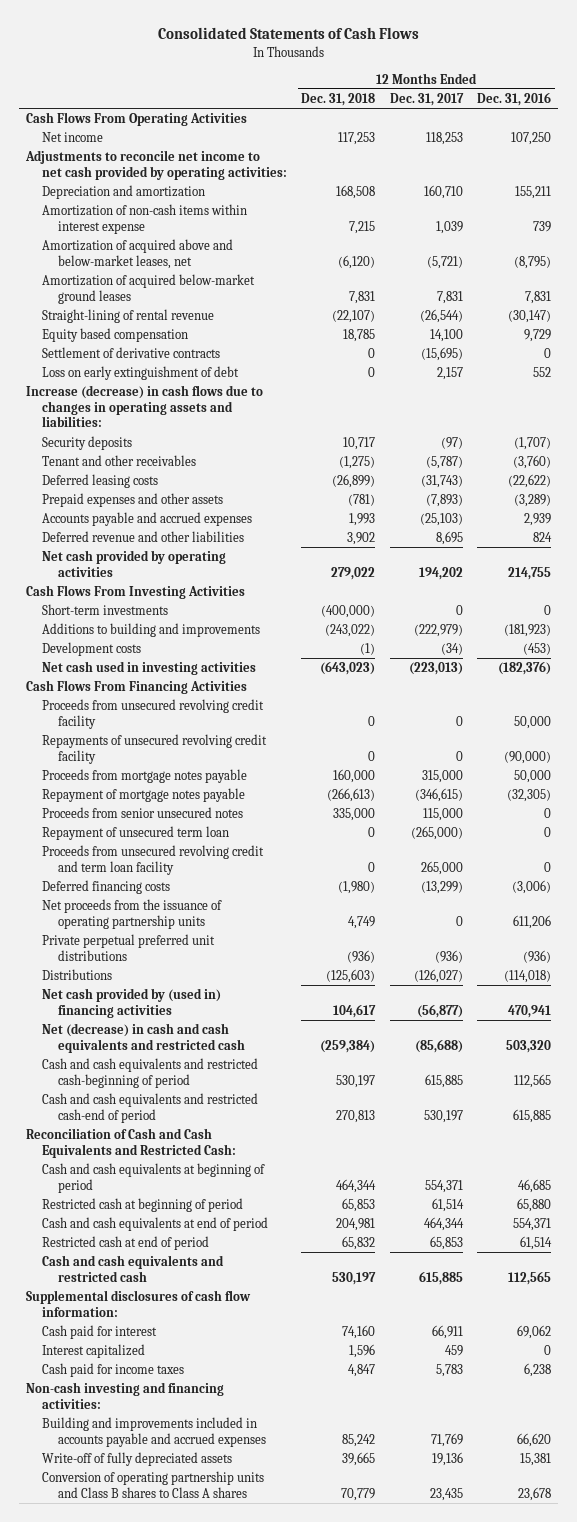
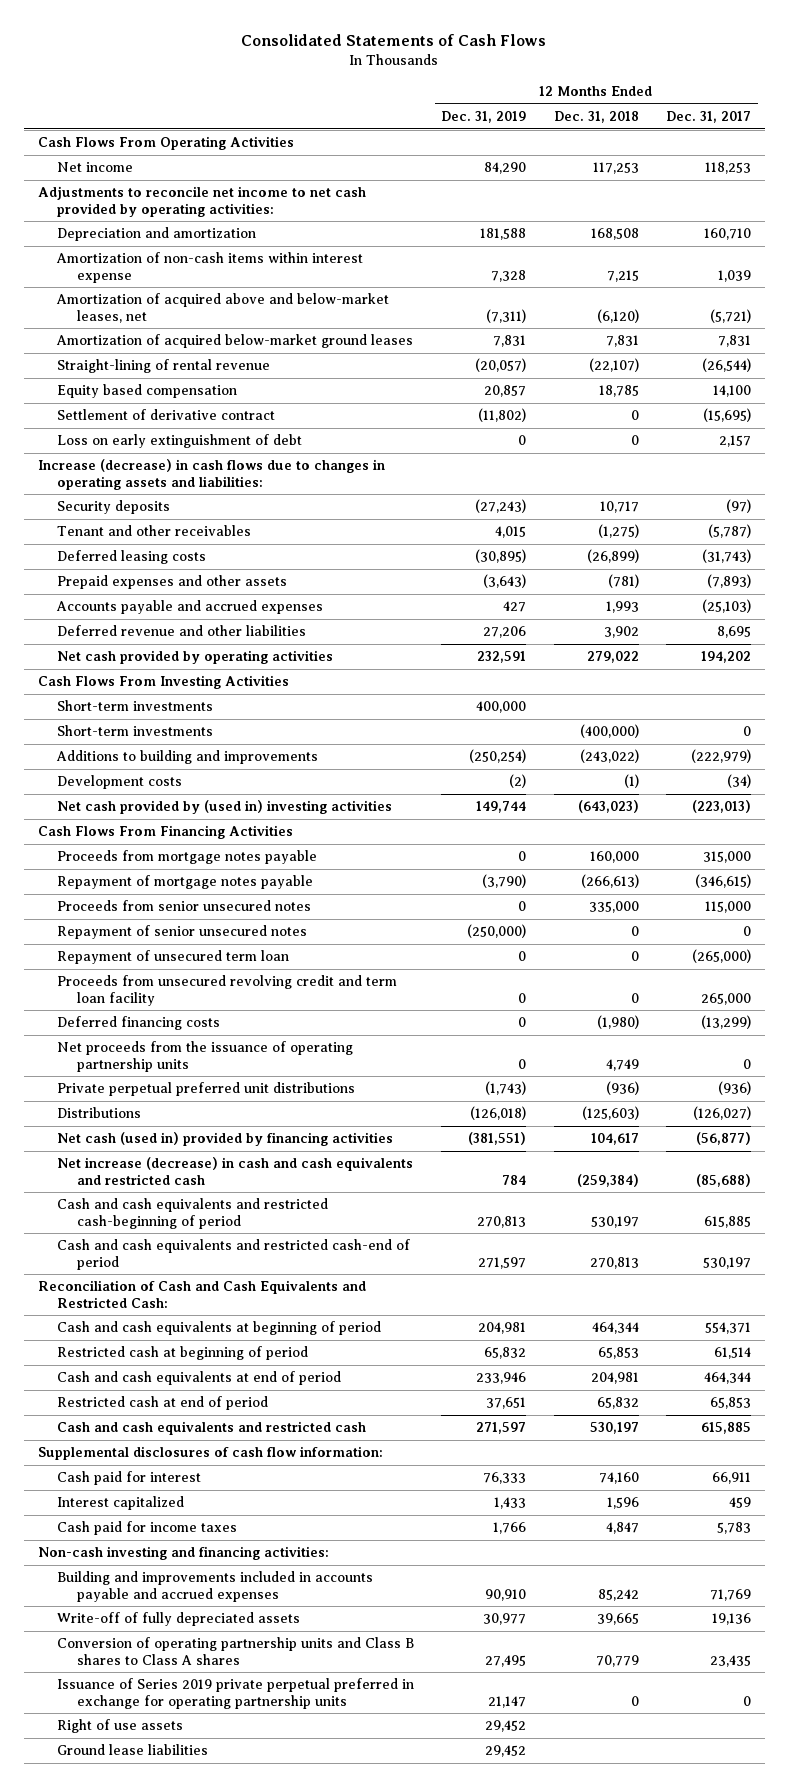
- | 12 Months Ended Dec. 31, 2018 | 12 Months Ended Dec. 31, 2017 | 12 Months Ended Dec. 31, 2016
+ | 12 Months Ended Dec. 31, 2019 | 12 Months Ended Dec. 31, 2018 | 12 Months Ended Dec. 31, 2017
- Settlement of derivative contracts | 0 | (15,695) | 0
+ Settlement of derivative contract | (11,802) | 0 | (15,695)
+ Short-term investments | 400,000 | |
- Net cash used in investing activities | (643,023) | (223,013) | (182,376)
+ Net cash provided by (used in) investing activities | 149,744 | (643,023) | (223,013)
- Proceeds from unsecured revolving credit facility | 0 | 0 | 50,000
- Repayments of unsecured revolving credit facility | 0 | 0 | (90,000)
+ Repayment of senior unsecured notes | (250,000) | 0 | 0
- Net cash provided by (used in) financing activities | 104,617 | (56,877) | 470,941
- Net (decrease) in cash and cash equivalents and restricted cash | (259,384) | (85,688) | 503,320
+ Net cash (used in) provided by financing activities | (381,551) | 104,617 | (56,877)
+ Net increase (decrease) in cash and cash equivalents and restricted cash | 784 | (259,384) | (85,688)
+ Issuance of Series 2019 private perpetual preferred in exchange for operating partnership units | 21,147 | 0 | 0
+ Right of use assets | 29,452 | |
+ Ground lease liabilities | 29,452 | |

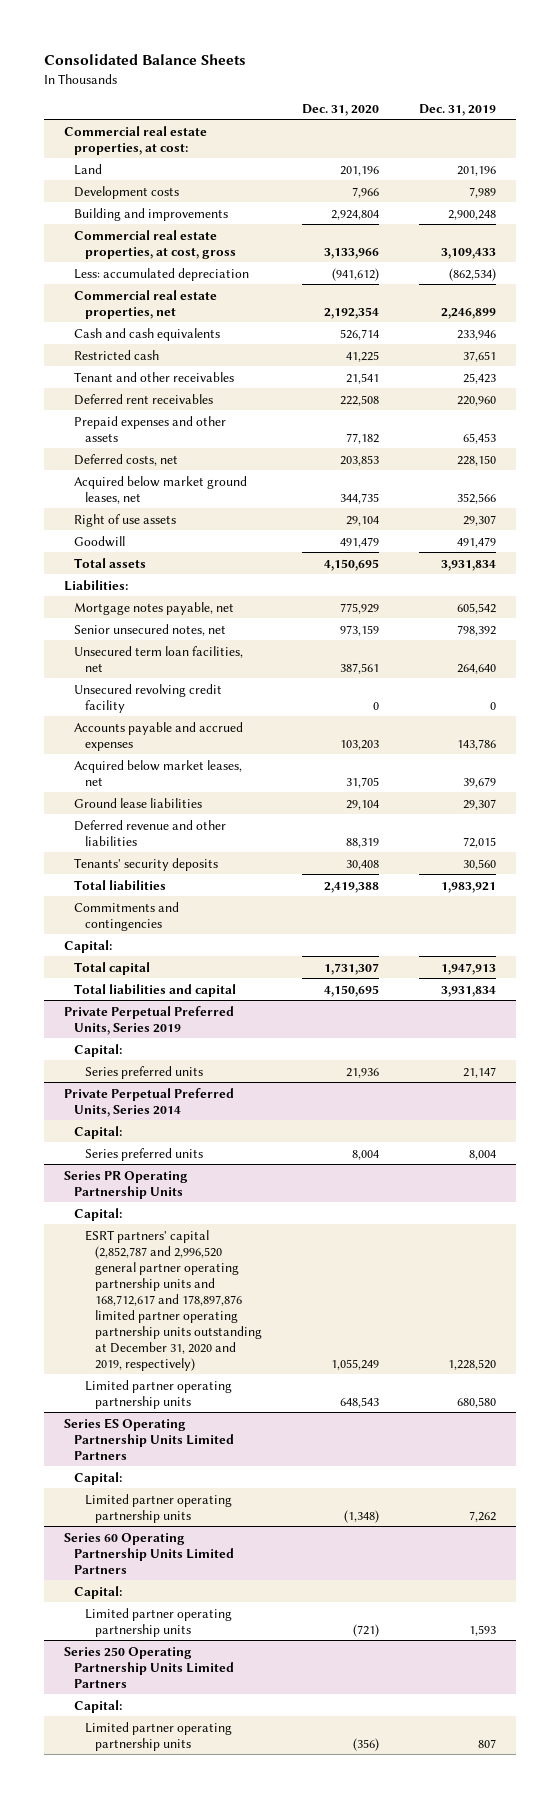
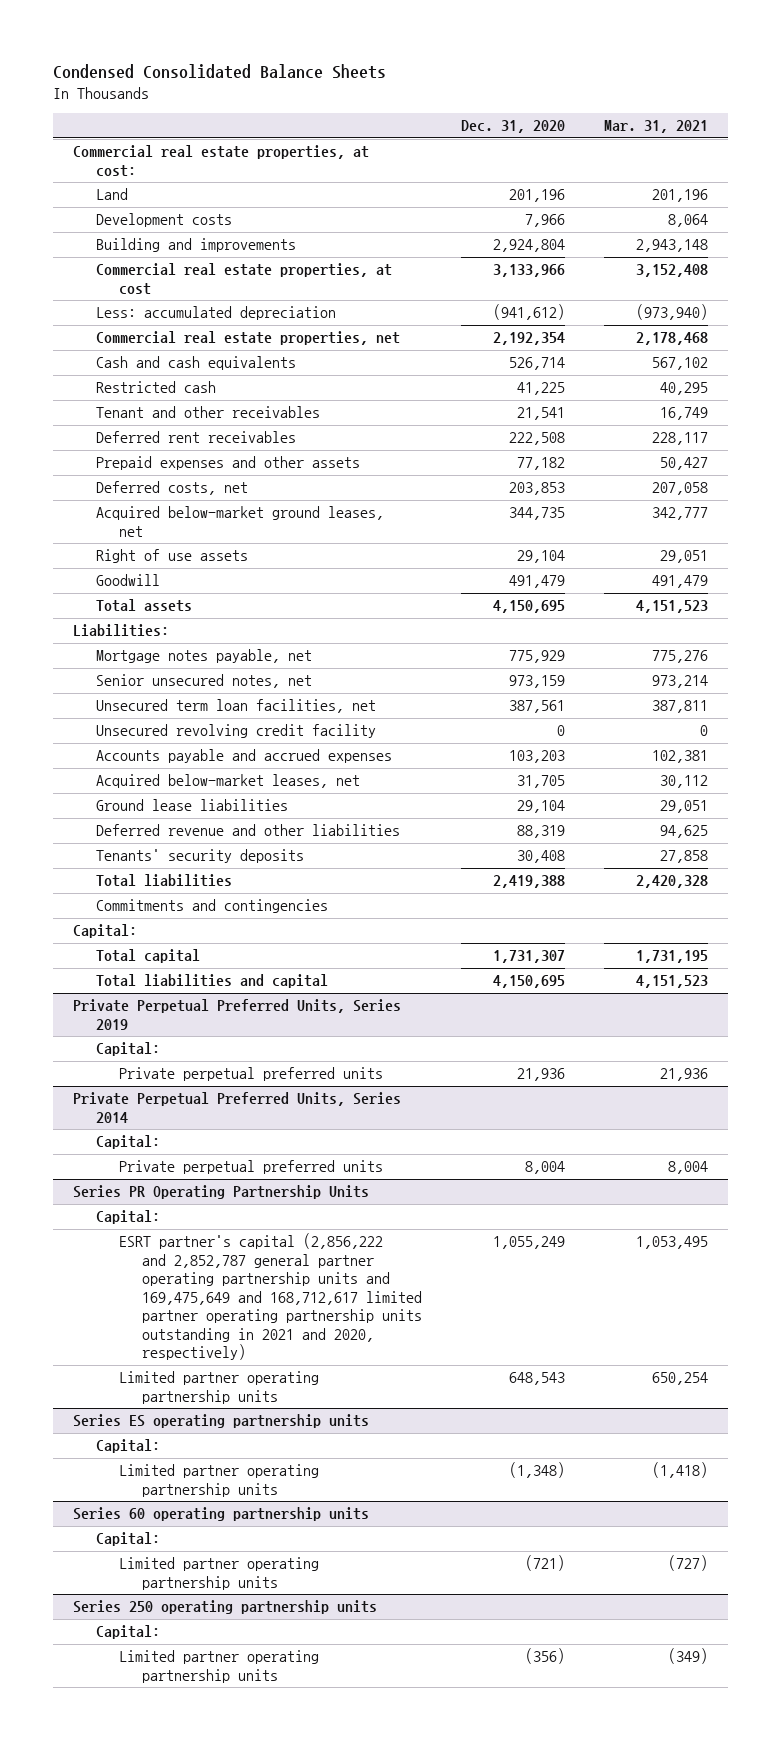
- Consolidated Balance Sheets
+ Condensed Consolidated Balance Sheets
- | Dec. 31, 2020 | Dec. 31, 2019
+ | Dec. 31, 2020 | Mar. 31, 2021
- Commercial real estate properties, at cost, gross | 3,133,966 | 3,109,433
+ Commercial real estate properties, at cost | 3,133,966 | 3,152,408
- Acquired below market ground leases, net | 344,735 | 352,566
+ Acquired below-market ground leases, net | 344,735 | 342,777
- Acquired below market leases, net | 31,705 | 39,679
+ Acquired below-market leases, net | 31,705 | 30,112
@ Private Perpetual Preferred Units, Series 2019
- Series preferred units | 21,936 | 21,147
+ Private perpetual preferred units | 21,936 | 21,936
@ Private Perpetual Preferred Units, Series 2014
- Series preferred units | 8,004 | 8,004
+ Private perpetual preferred units | 8,004 | 8,004
@ Series PR Operating Partnership Units
- ESRT partners' capital (2,852,787 and 2,996,520 general partner operating partnership units and 168,712,617 and 178,897,876 limited partner operating partnership units outstanding at December 31, 2020 and 2019, respectively) | 1,055,249 | 1,228,520
+ ESRT partner's capital (2,856,222 and 2,852,787 general partner operating partnership units and 169,475,649 and 168,712,617 limited partner operating partnership units outstanding in 2021 and 2020, respectively) | 1,055,249 | 1,053,495
- Series ES Operating Partnership Units Limited Partners
+ Series ES operating partnership units
- Series 60 Operating Partnership Units Limited Partners
+ Series 60 operating partnership units
- Series 250 Operating Partnership Units Limited Partners
+ Series 250 operating partnership units

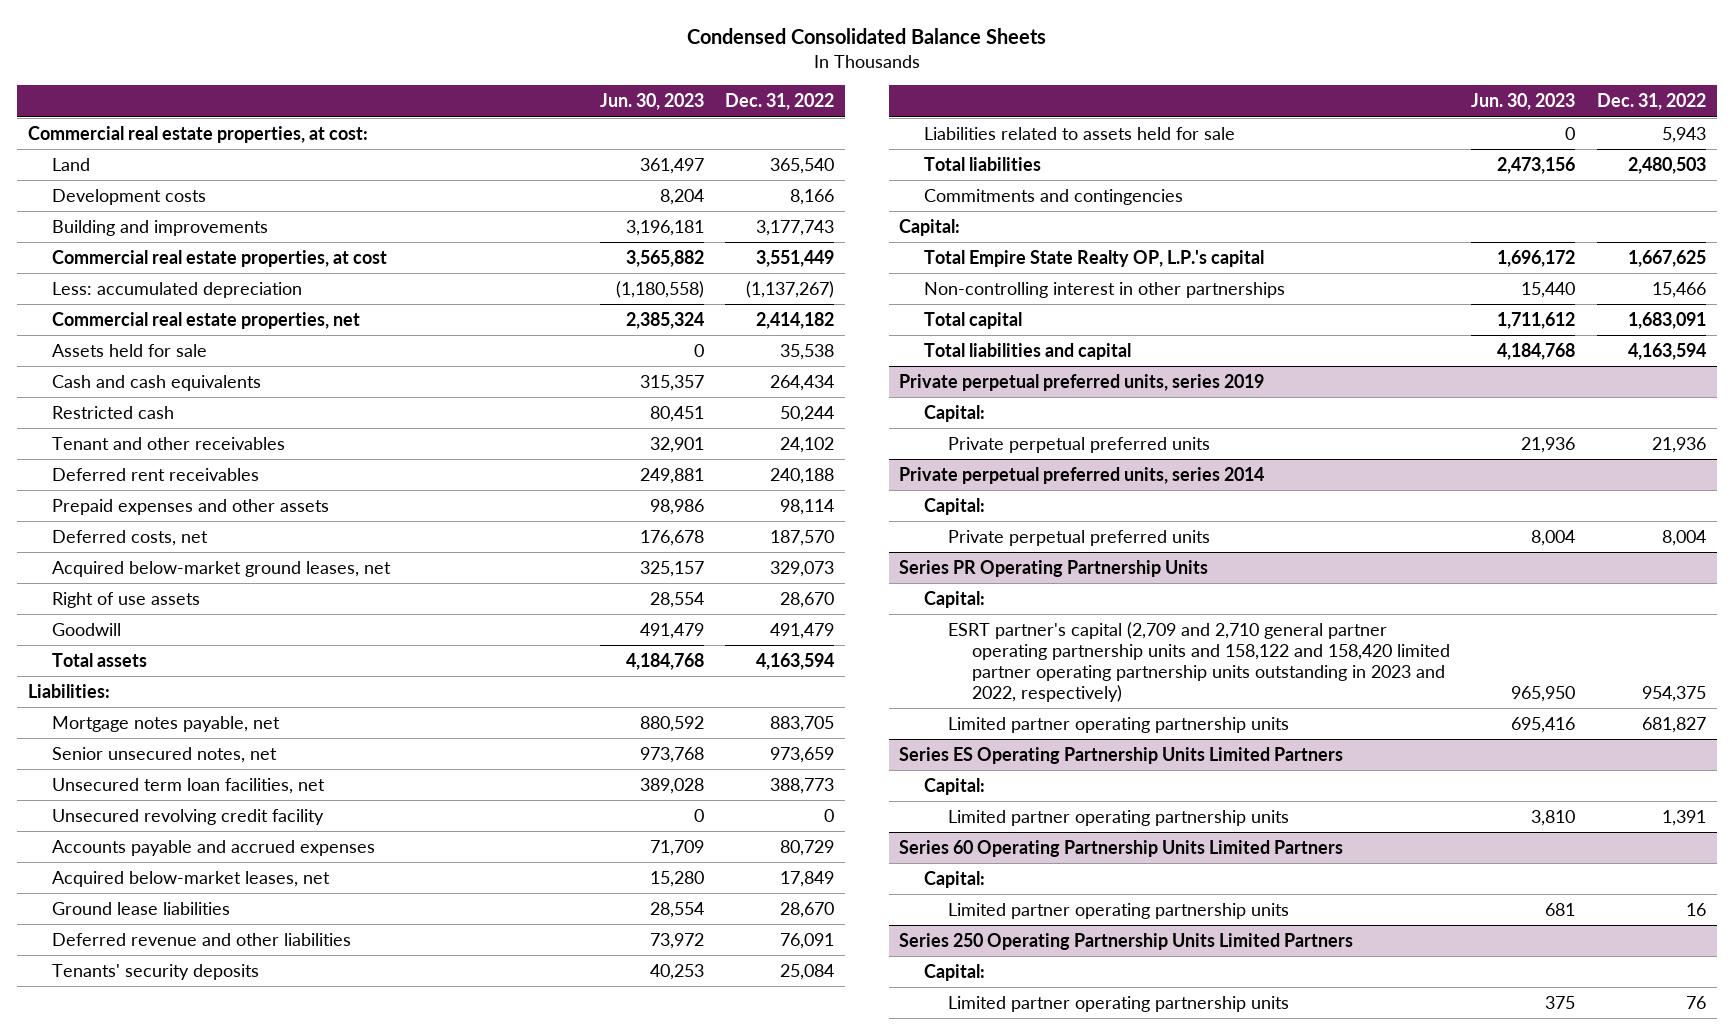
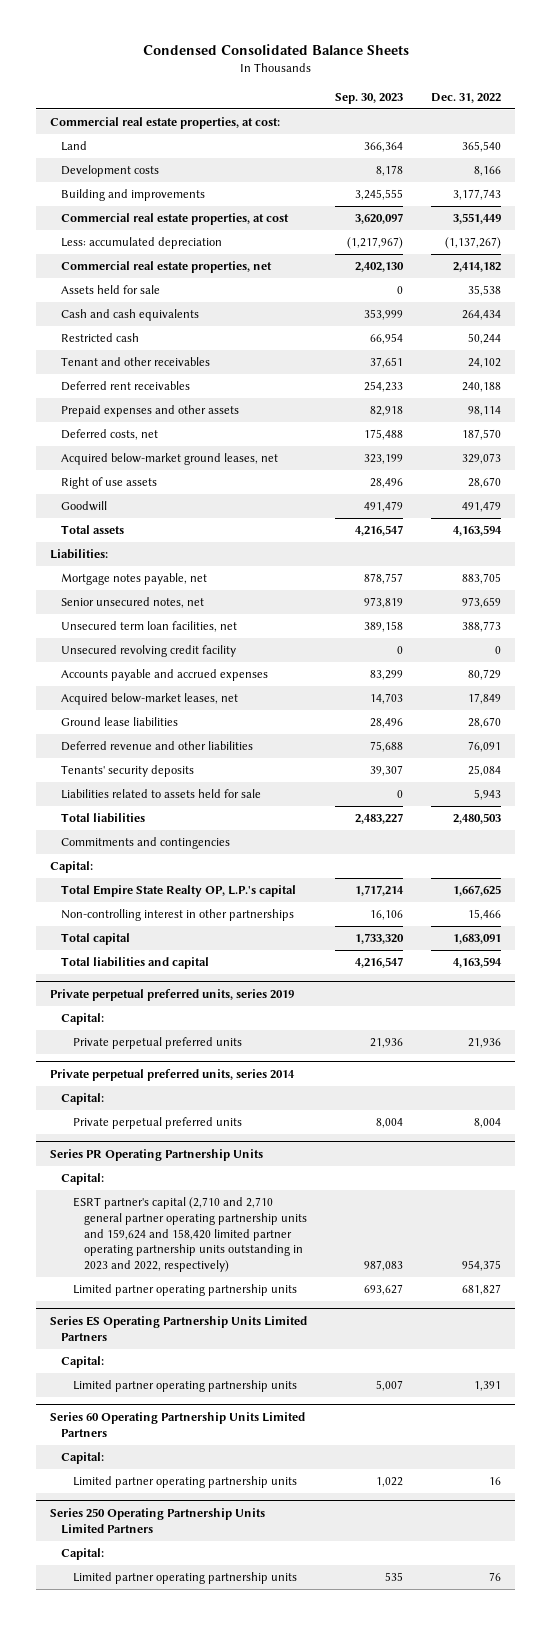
- | Jun. 30, 2023 | Dec. 31, 2022
+ | Sep. 30, 2023 | Dec. 31, 2022
@ Series PR Operating Partnership Units
- ESRT partner's capital (2,709 and 2,710 general partner operating partnership units and 158,122 and 158,420 limited partner operating partnership units outstanding in 2023 and 2022, respectively) | 965,950 | 954,375
+ ESRT partner's capital (2,710 and 2,710 general partner operating partnership units and 159,624 and 158,420 limited partner operating partnership units outstanding in 2023 and 2022, respectively) | 987,083 | 954,375

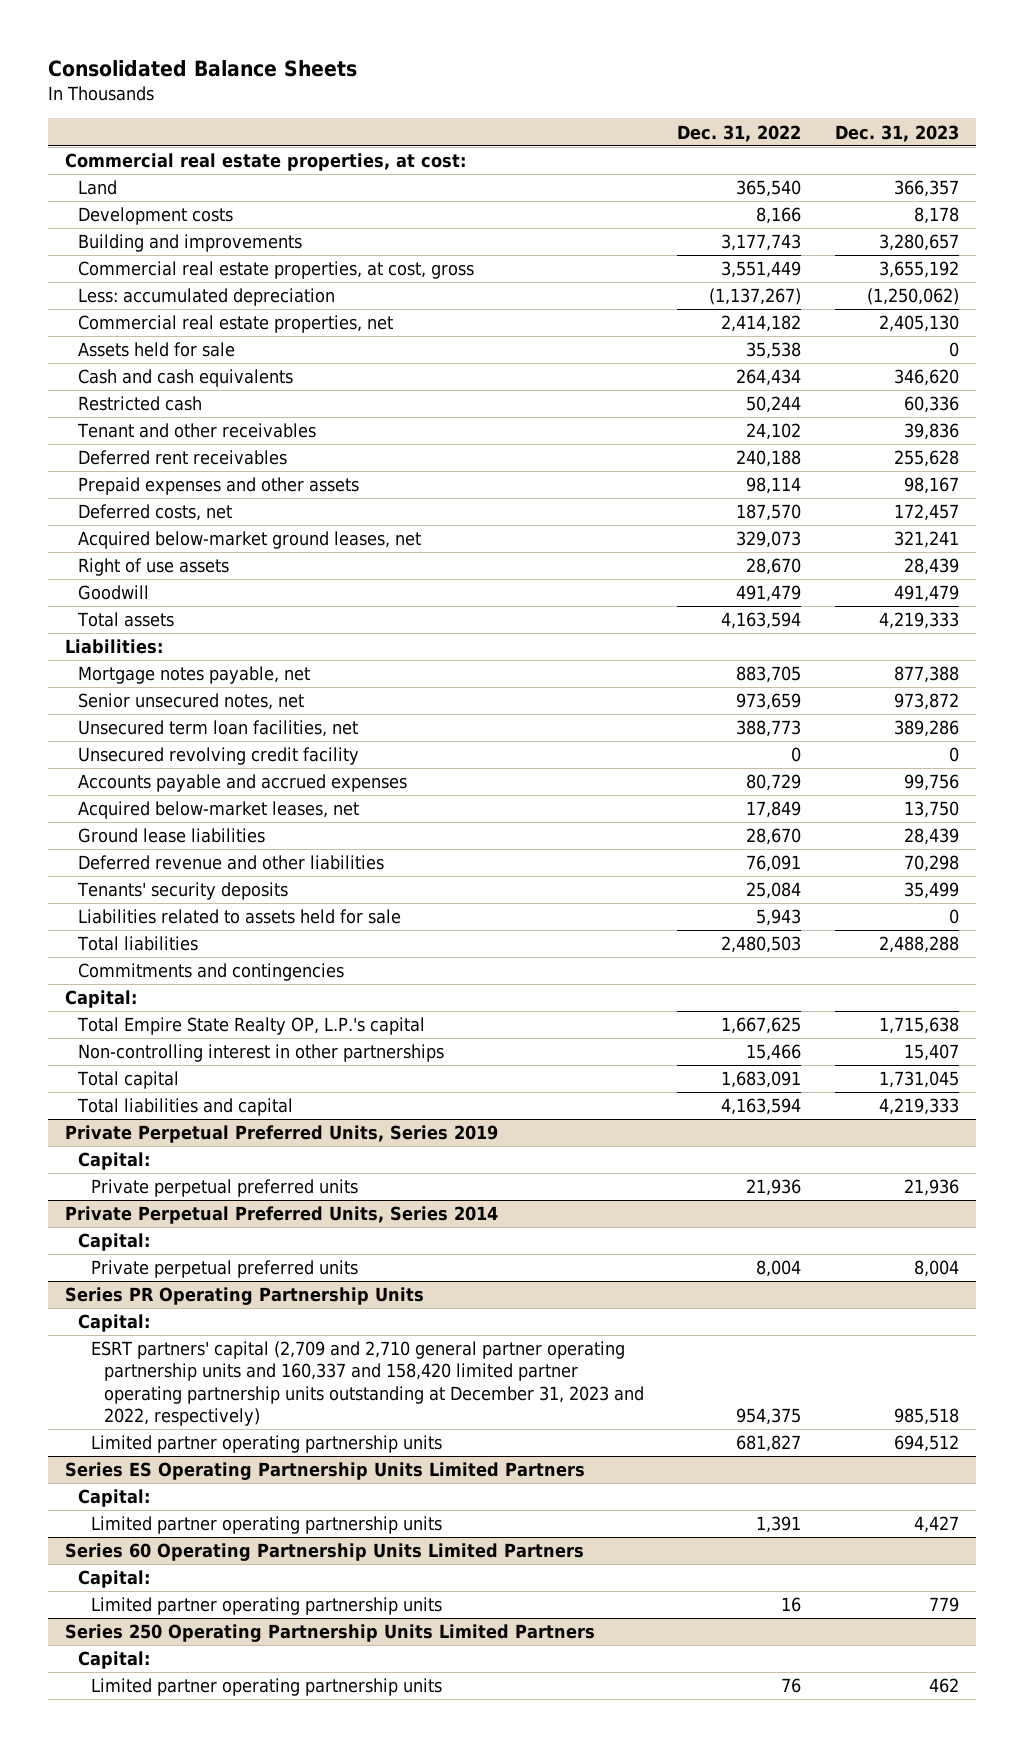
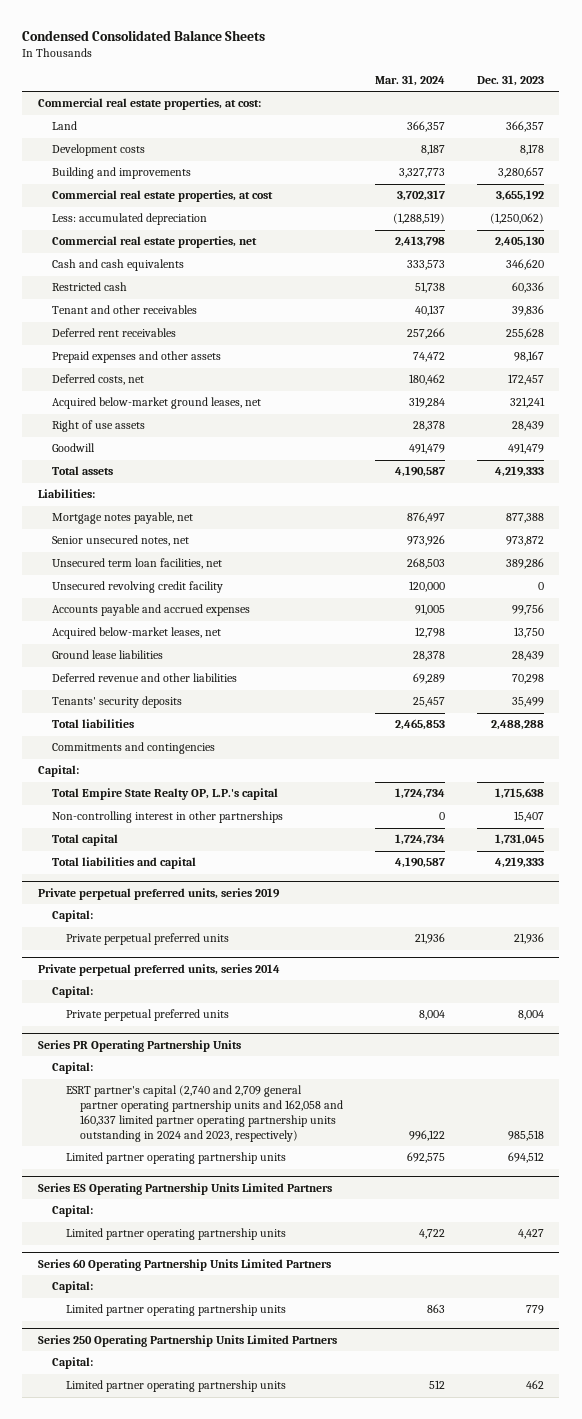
- Consolidated Balance Sheets
+ Condensed Consolidated Balance Sheets
- | Dec. 31, 2022 | Dec. 31, 2023
+ | Mar. 31, 2024 | Dec. 31, 2023
- Commercial real estate properties, at cost, gross | 3,551,449 | 3,655,192
+ Commercial real estate properties, at cost | 3,702,317 | 3,655,192
- Assets held for sale | 35,538 | 0
- Liabilities related to assets held for sale | 5,943 | 0
- Private Perpetual Preferred Units, Series 2019
+ Private perpetual preferred units, series 2019
- Private Perpetual Preferred Units, Series 2014
+ Private perpetual preferred units, series 2014
@ Series PR Operating Partnership Units
- ESRT partners' capital (2,709 and 2,710 general partner operating partnership units and 160,337 and 158,420 limited partner operating partnership units outstanding at December 31, 2023 and 2022, respectively) | 954,375 | 985,518
+ ESRT partner's capital (2,740 and 2,709 general partner operating partnership units and 162,058 and 160,337 limited partner operating partnership units outstanding in 2024 and 2023, respectively) | 996,122 | 985,518

